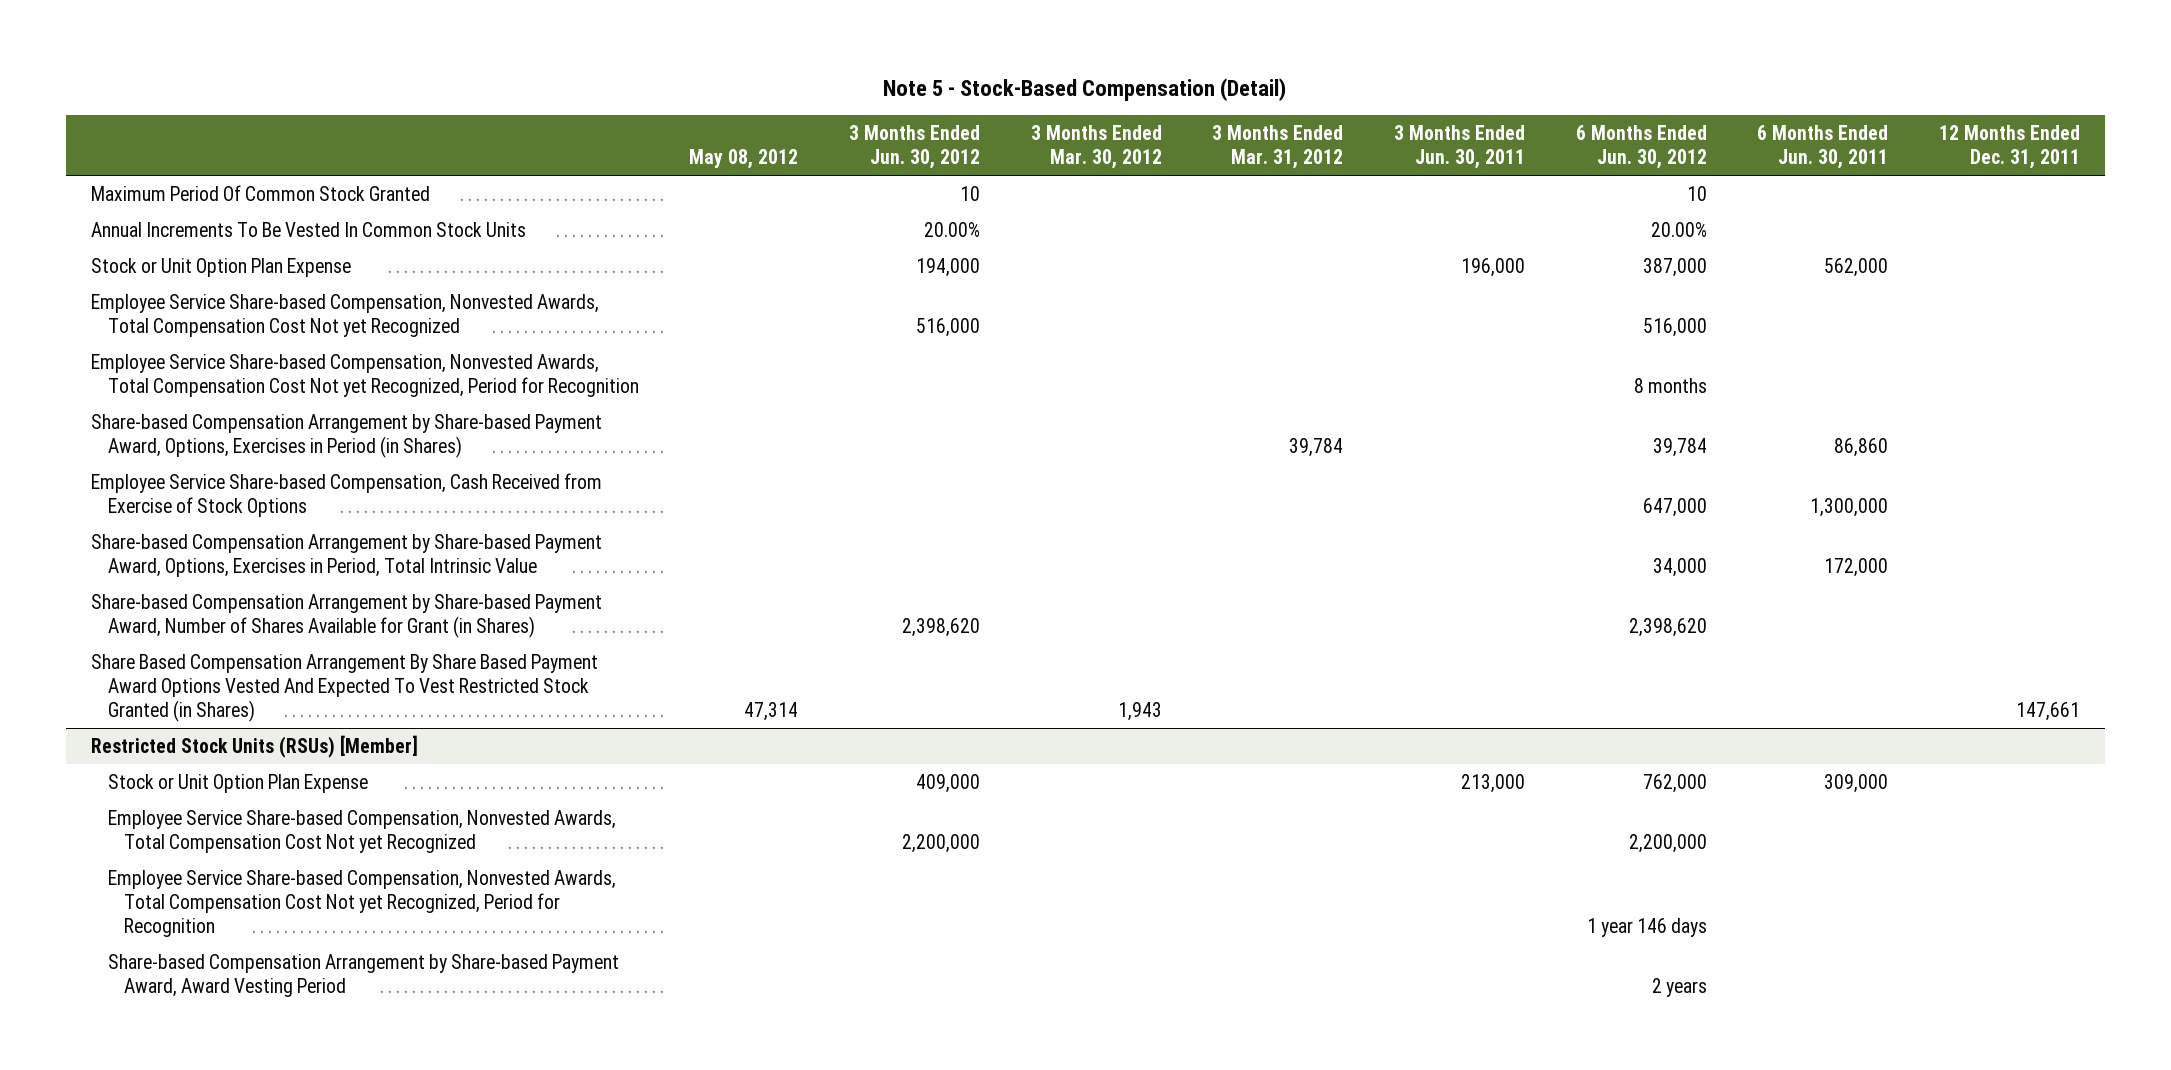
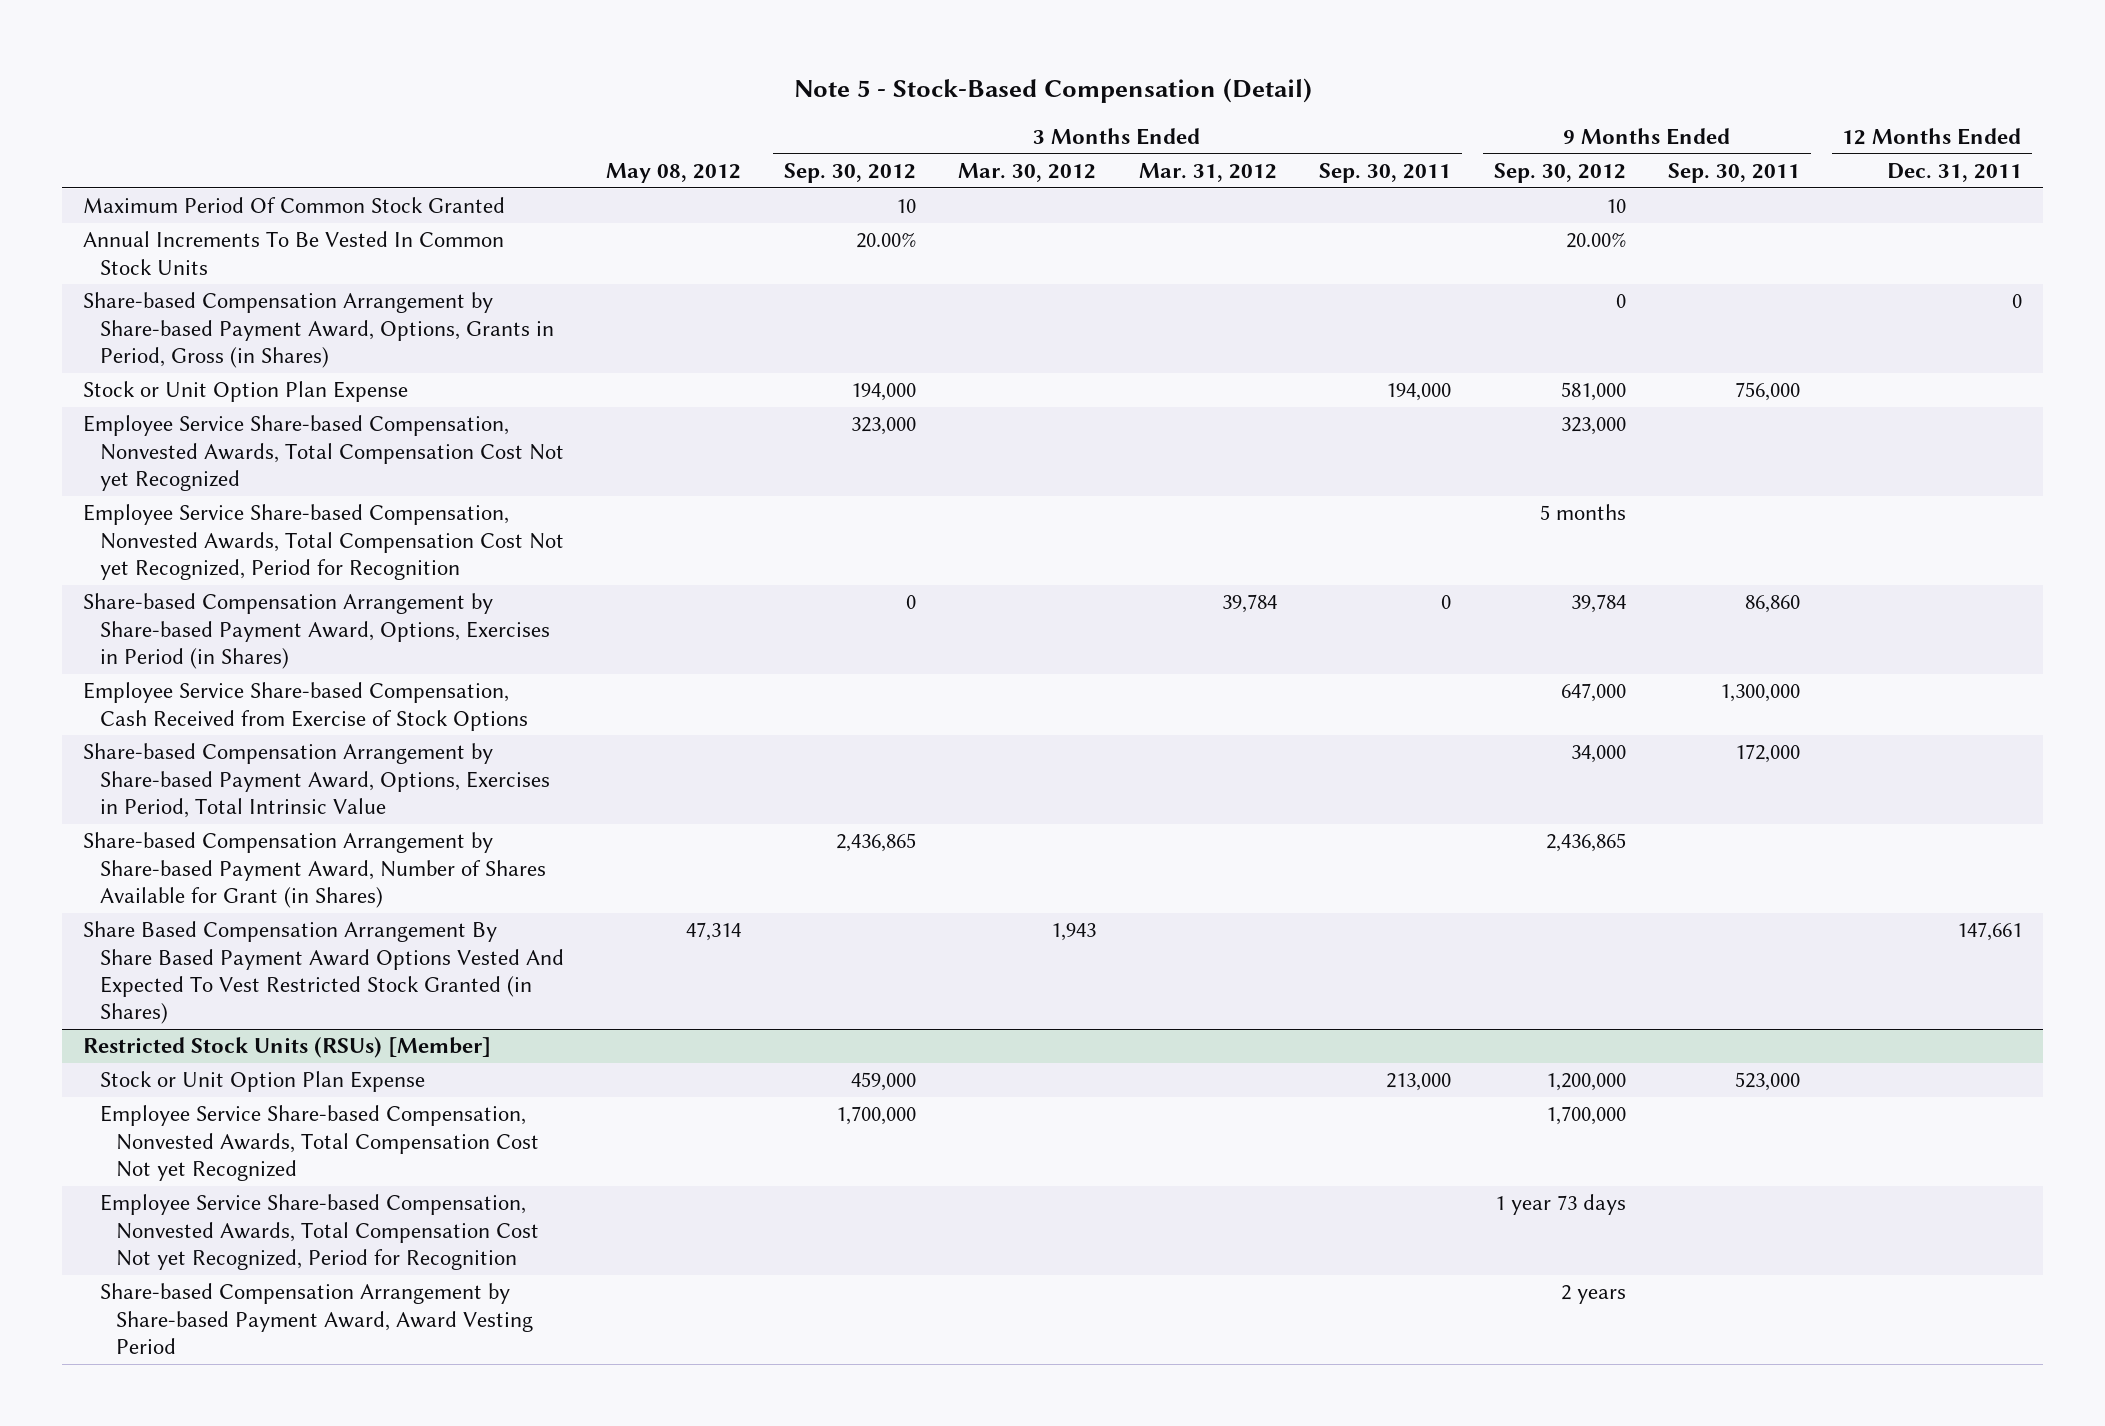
- | May 08, 2012 | 3 Months Ended Jun. 30, 2012 | 3 Months Ended Mar. 30, 2012 | 3 Months Ended Mar. 31, 2012 | 3 Months Ended Jun. 30, 2011 | 6 Months Ended Jun. 30, 2012 | 6 Months Ended Jun. 30, 2011 | 12 Months Ended Dec. 31, 2011
+ | May 08, 2012 | 3 Months Ended Sep. 30, 2012 | 3 Months Ended Mar. 30, 2012 | 3 Months Ended Mar. 31, 2012 | 3 Months Ended Sep. 30, 2011 | 9 Months Ended Sep. 30, 2012 | 9 Months Ended Sep. 30, 2011 | 12 Months Ended Dec. 31, 2011
+ Share-based Compensation Arrangement by Share-based Payment Award, Options, Grants in Period, Gross (in Shares) | | | | | | 0 | | 0

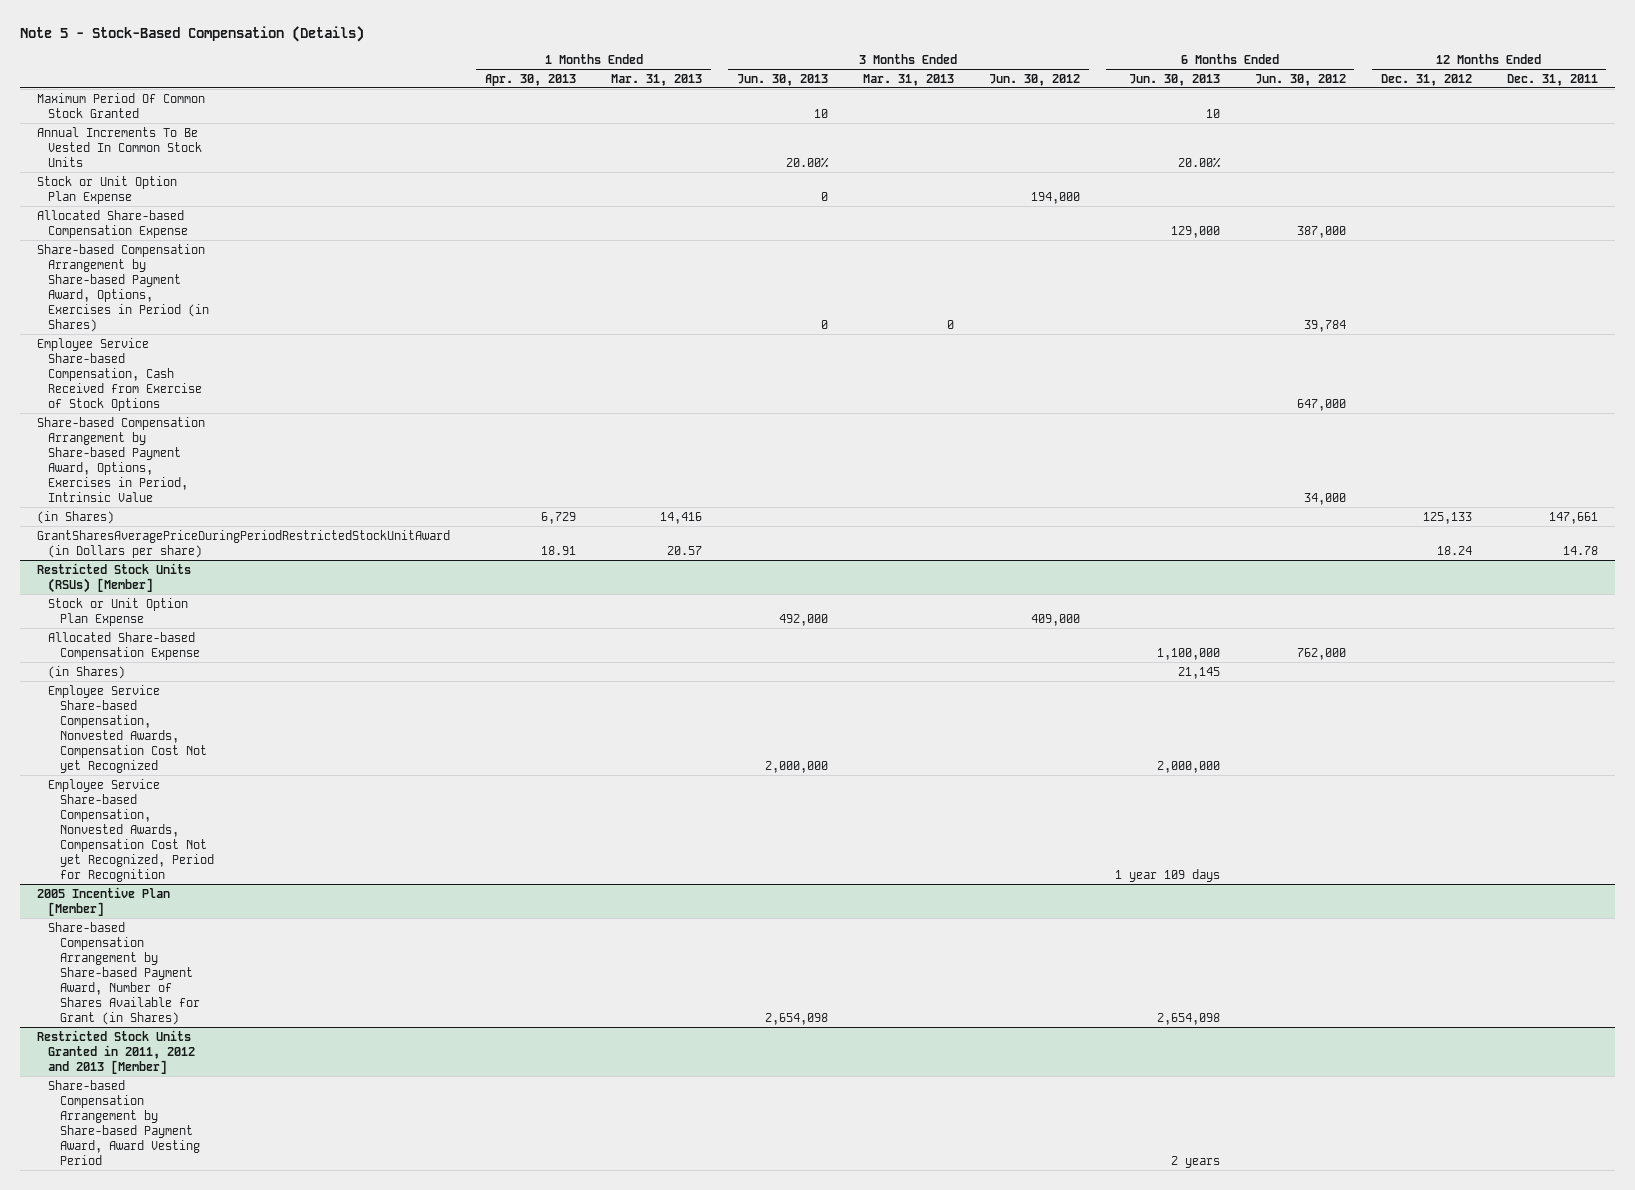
- Note 5 - Stock-Based Compensation (Detail)
+ Note 5 - Stock-Based Compensation (Details)
- | May 08, 2012 | 3 Months Ended Sep. 30, 2012 | 3 Months Ended Mar. 30, 2012 | 3 Months Ended Mar. 31, 2012 | 3 Months Ended Sep. 30, 2011 | 9 Months Ended Sep. 30, 2012 | 9 Months Ended Sep. 30, 2011 | 12 Months Ended Dec. 31, 2011
+ | 1 Months Ended Apr. 30, 2013 | 1 Months Ended Mar. 31, 2013 | 3 Months Ended Jun. 30, 2013 | 3 Months Ended Mar. 31, 2013 | 3 Months Ended Jun. 30, 2012 | 6 Months Ended Jun. 30, 2013 | 6 Months Ended Jun. 30, 2012 | 12 Months Ended Dec. 31, 2012 | 12 Months Ended Dec. 31, 2011
- Share-based Compensation Arrangement by Share-based Payment Award, Options, Grants in Period, Gross (in Shares) | | | | | | 0 | | 0
- Employee Service Share-based Compensation, Nonvested Awards, Total Compensation Cost Not yet Recognized | | 323,000 | | | | 323,000 | |
- Employee Service Share-based Compensation, Nonvested Awards, Total Compensation Cost Not yet Recognized, Period for Recognition | | | | | | 5 months | |
+ Allocated Share-based Compensation Expense | | | | | | 129,000 | 387,000 | |
- Share-based Compensation Arrangement by Share-based Payment Award, Options, Exercises in Period, Total Intrinsic Value | | | | | | 34,000 | 172,000 |
- Share-based Compensation Arrangement by Share-based Payment Award, Number of Shares Available for Grant (in Shares) | | 2,436,865 | | | | 2,436,865 | |
- Share Based Compensation Arrangement By Share Based Payment Award Options Vested And Expected To Vest Restricted Stock Granted (in Shares) | 47,314 | | 1,943 | | | | | 147,661
+ Share-based Compensation Arrangement by Share-based Payment Award, Options, Exercises in Period, Intrinsic Value | | | | | | | 34,000 | |
+ (in Shares) | 6,729 | 14,416 | | | | | | 125,133 | 147,661
+ GrantSharesAveragePriceDuringPeriodRestrictedStockUnitAward (in Dollars per share) | 18.91 | 20.57 | | | | | | 18.24 | 14.78
@ Restricted Stock Units (RSUs) [Member]
- Employee Service Share-based Compensation, Nonvested Awards, Total Compensation Cost Not yet Recognized | | 1,700,000 | | | | 1,700,000 | |
- Employee Service Share-based Compensation, Nonvested Awards, Total Compensation Cost Not yet Recognized, Period for Recognition | | | | | | 1 year 73 days | |
- Share-based Compensation Arrangement by Share-based Payment Award, Award Vesting Period | | | | | | 2 years | |
+ Allocated Share-based Compensation Expense | | | | | | 1,100,000 | 762,000 | |
+ (in Shares) | | | | | | 21,145 | | |
+ Employee Service Share-based Compensation, Nonvested Awards, Compensation Cost Not yet Recognized | | | 2,000,000 | | | 2,000,000 | | |
+ Employee Service Share-based Compensation, Nonvested Awards, Compensation Cost Not yet Recognized, Period for Recognition | | | | | | 1 year 109 days | | |
+ 2005 Incentive Plan [Member]
+ Share-based Compensation Arrangement by Share-based Payment Award, Number of Shares Available for Grant (in Shares) | | | 2,654,098 | | | 2,654,098 | | |
+ Restricted Stock Units Granted in 2011, 2012 and 2013 [Member]
+ Share-based Compensation Arrangement by Share-based Payment Award, Award Vesting Period | | | | | | 2 years | | |

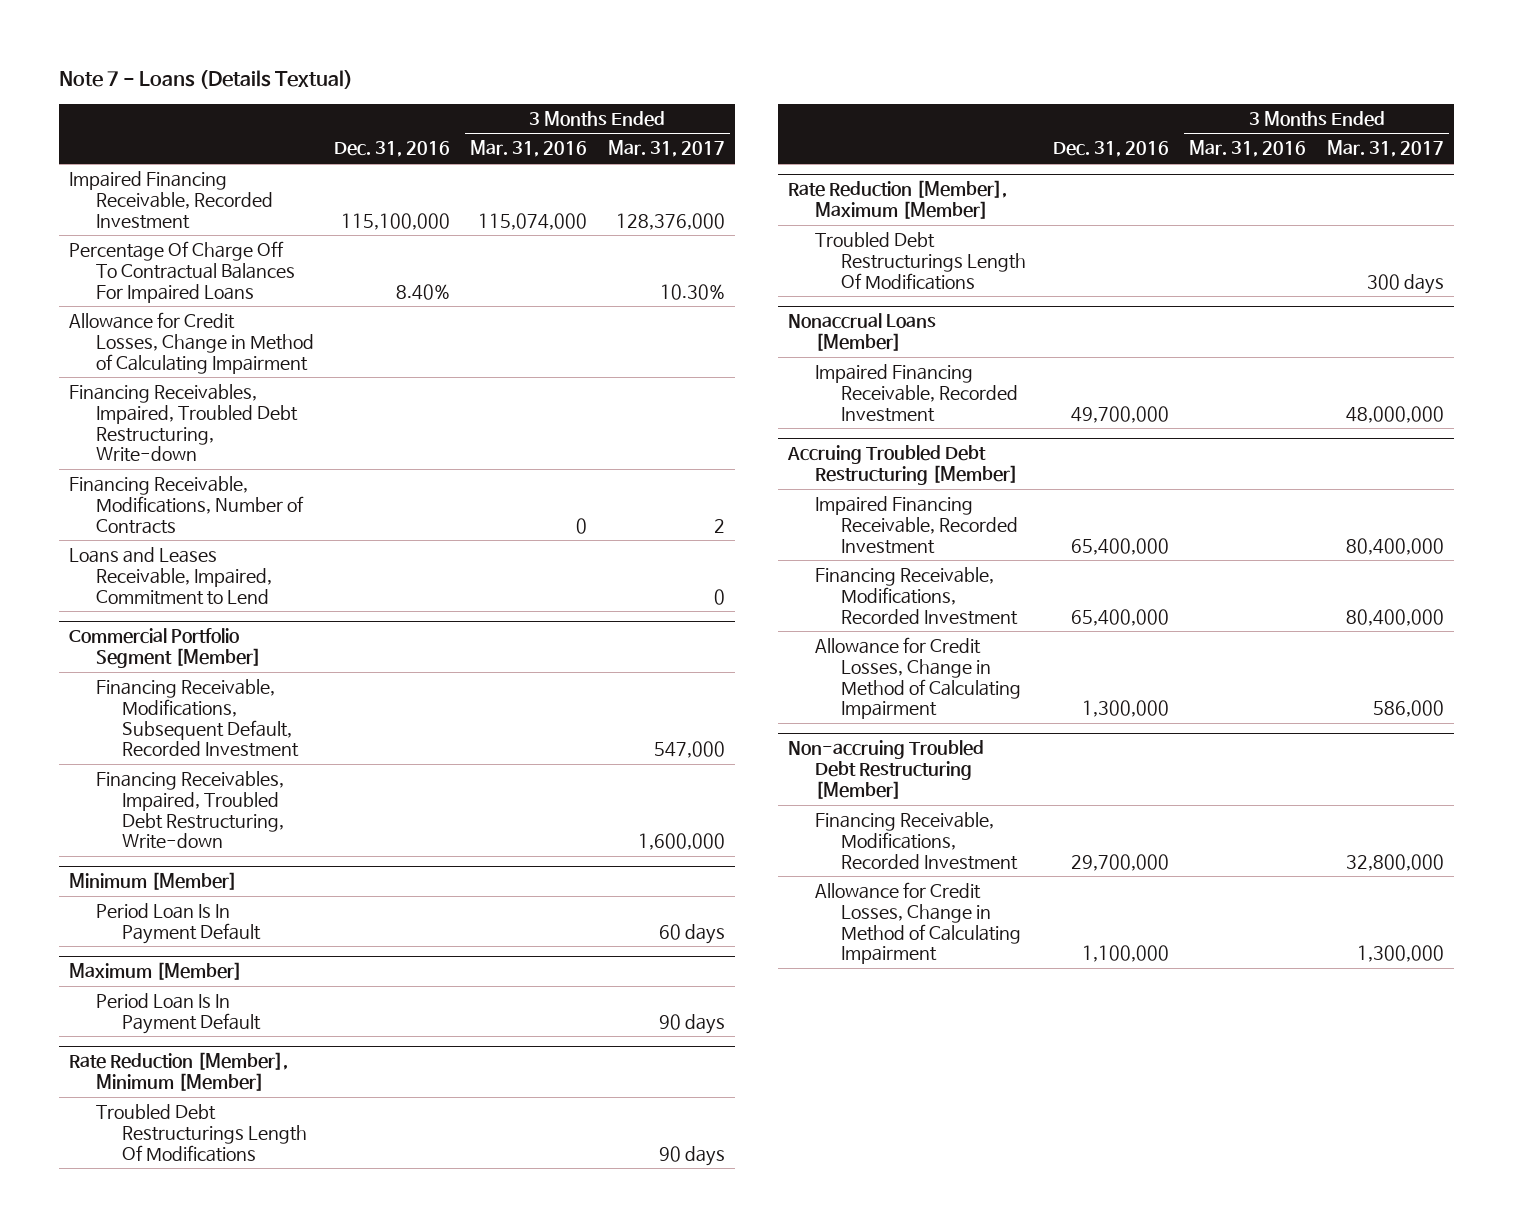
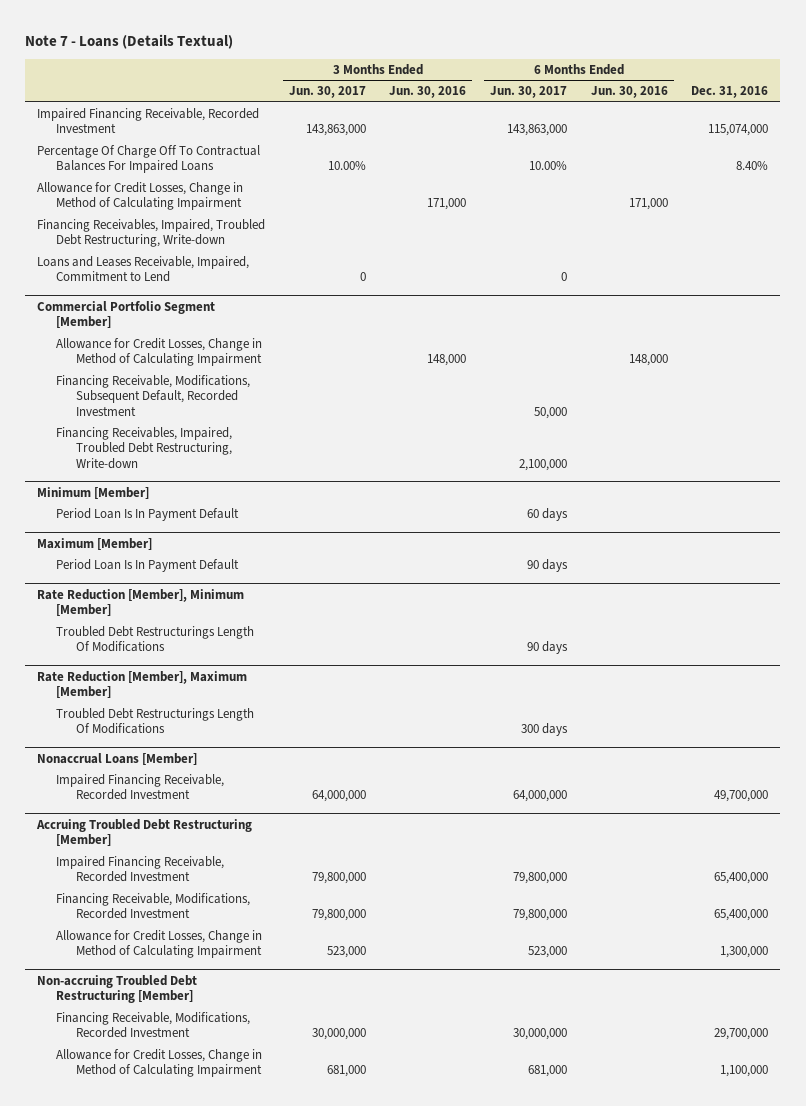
- | Dec. 31, 2016 | 3 Months Ended Mar. 31, 2016 | 3 Months Ended Mar. 31, 2017
+ | 3 Months Ended Jun. 30, 2017 | 3 Months Ended Jun. 30, 2016 | 6 Months Ended Jun. 30, 2017 | 6 Months Ended Jun. 30, 2016 | Dec. 31, 2016
- Impaired Financing Receivable, Recorded Investment | 115,100,000 | 115,074,000 | 128,376,000
+ Impaired Financing Receivable, Recorded Investment | 143,863,000 | | 143,863,000 | | 115,074,000
- Financing Receivable, Modifications, Number of Contracts | | 0 | 2
@ Commercial Portfolio Segment [Member]
+ Allowance for Credit Losses, Change in Method of Calculating Impairment | | 148,000 | | 148,000 |

